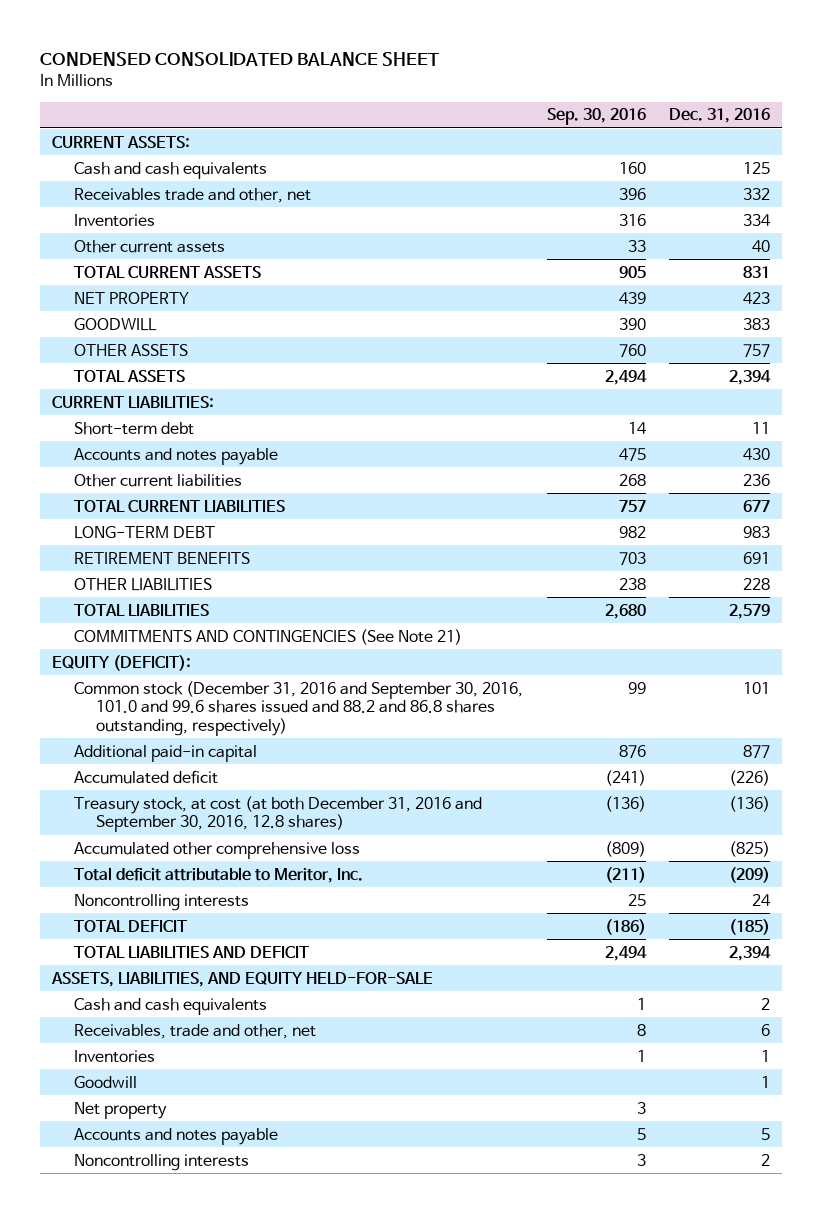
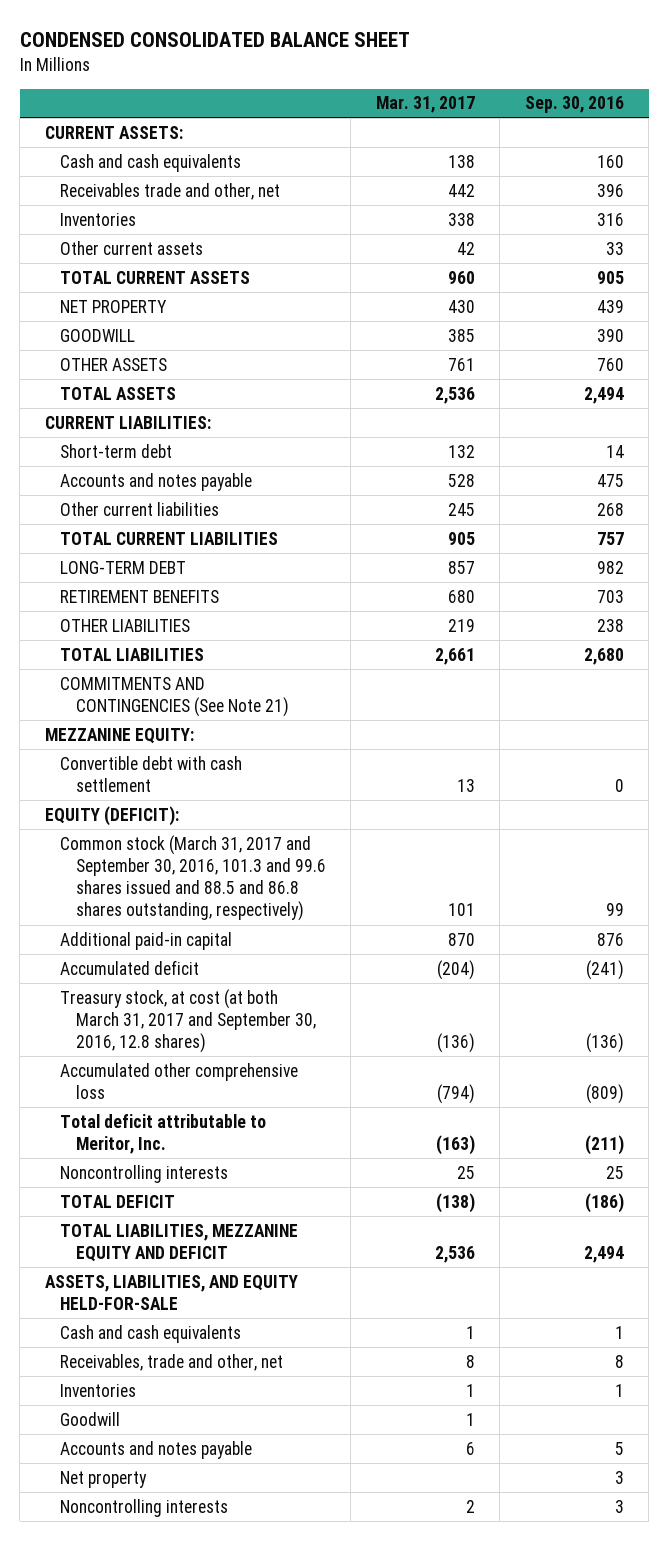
- | Sep. 30, 2016 | Dec. 31, 2016
+ | Mar. 31, 2017 | Sep. 30, 2016
+ MEZZANINE EQUITY:
+ Convertible debt with cash settlement | 13 | 0
- Common stock (December 31, 2016 and September 30, 2016, 101.0 and 99.6 shares issued and 88.2 and 86.8 shares outstanding, respectively) | 99 | 101
+ Common stock (March 31, 2017 and September 30, 2016, 101.3 and 99.6 shares issued and 88.5 and 86.8 shares outstanding, respectively) | 101 | 99
- Treasury stock, at cost (at both December 31, 2016 and September 30, 2016, 12.8 shares) | (136) | (136)
+ Treasury stock, at cost (at both March 31, 2017 and September 30, 2016, 12.8 shares) | (136) | (136)
- TOTAL LIABILITIES AND DEFICIT | 2,494 | 2,394
+ TOTAL LIABILITIES, MEZZANINE EQUITY AND DEFICIT | 2,536 | 2,494
moved down: Net property | | 3

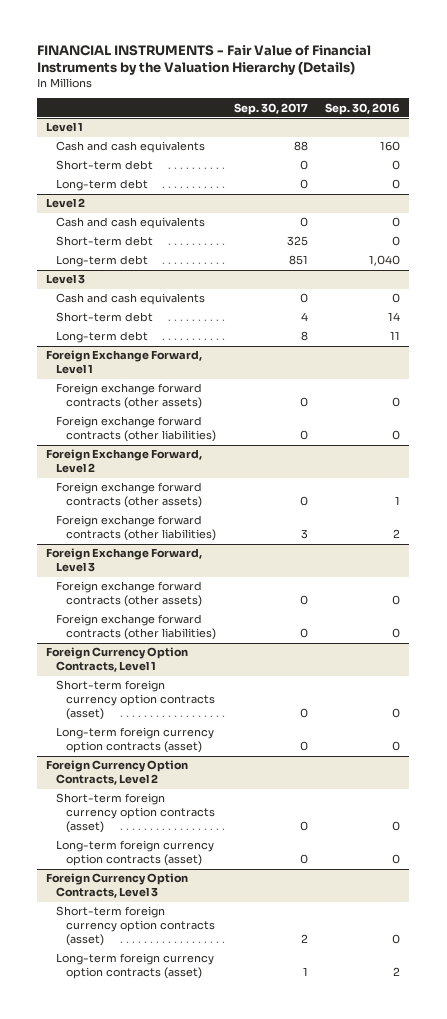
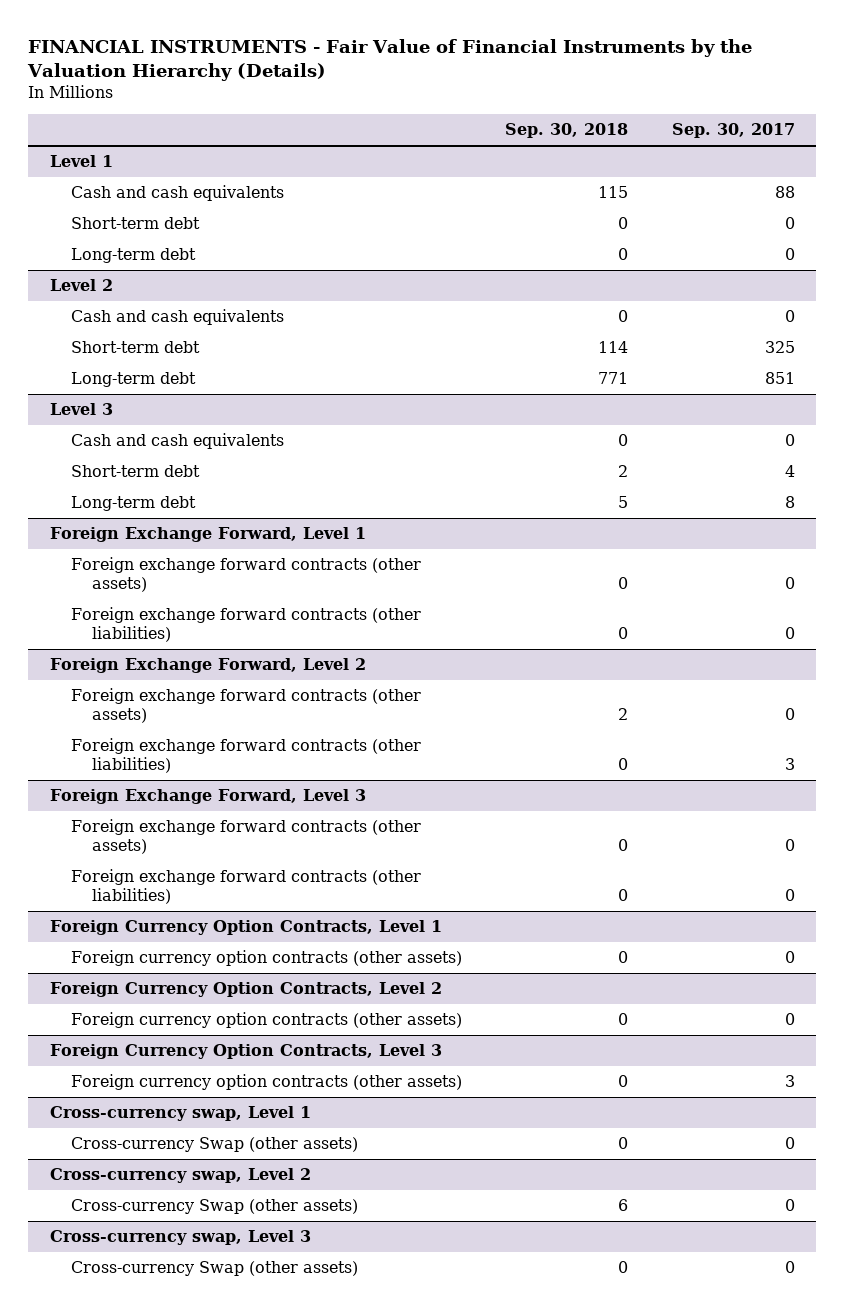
- | Sep. 30, 2017 | Sep. 30, 2016
+ | Sep. 30, 2018 | Sep. 30, 2017
@ Foreign Currency Option Contracts, Level 1
- Short-term foreign currency option contracts (asset) | 0 | 0
- Long-term foreign currency option contracts (asset) | 0 | 0
+ Foreign currency option contracts (other assets) | 0 | 0
@ Foreign Currency Option Contracts, Level 2
- Short-term foreign currency option contracts (asset) | 0 | 0
- Long-term foreign currency option contracts (asset) | 0 | 0
+ Foreign currency option contracts (other assets) | 0 | 0
@ Foreign Currency Option Contracts, Level 3
- Short-term foreign currency option contracts (asset) | 2 | 0
- Long-term foreign currency option contracts (asset) | 1 | 2
+ Foreign currency option contracts (other assets) | 0 | 3
+ Cross-currency swap, Level 1
+ Cross-currency Swap (other assets) | 0 | 0
+ Cross-currency swap, Level 2
+ Cross-currency Swap (other assets) | 6 | 0
+ Cross-currency swap, Level 3
+ Cross-currency Swap (other assets) | 0 | 0

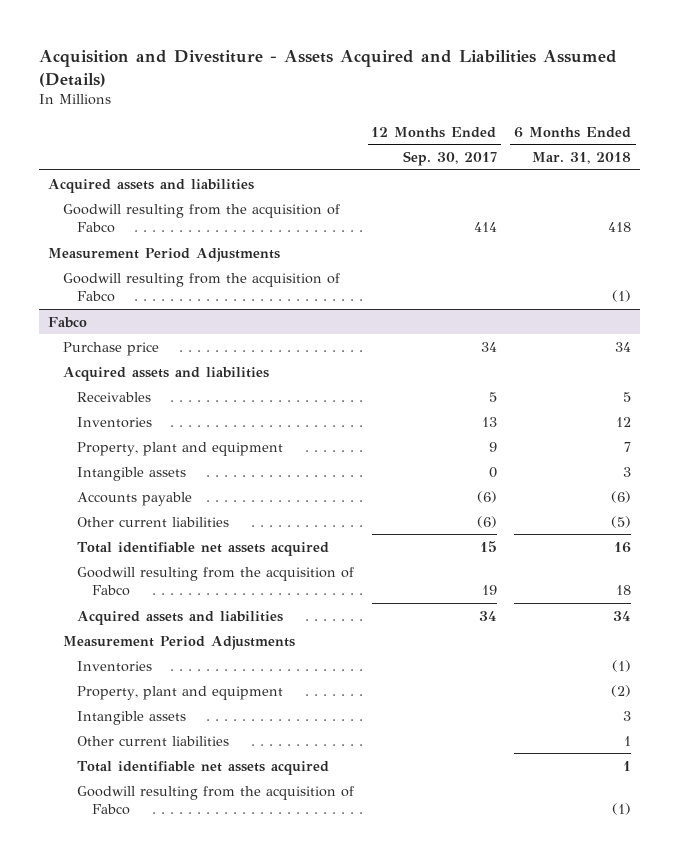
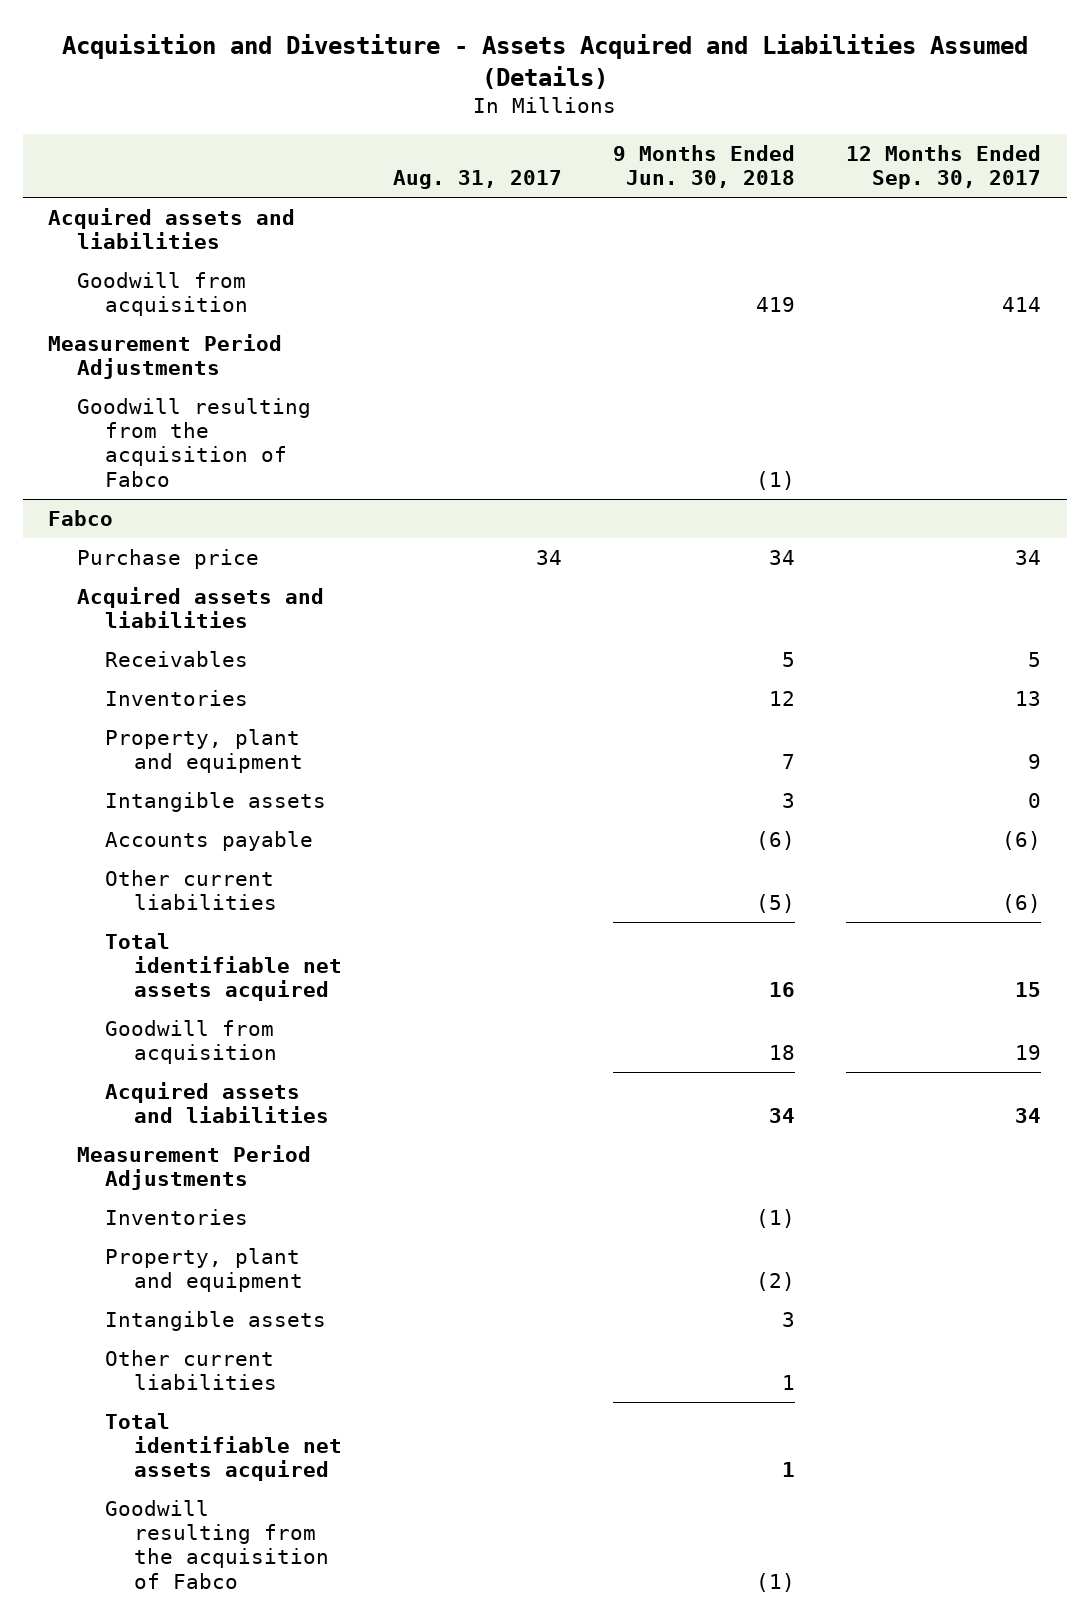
- | 12 Months Ended Sep. 30, 2017 | 6 Months Ended Mar. 31, 2018
+ | Aug. 31, 2017 | 9 Months Ended Jun. 30, 2018 | 12 Months Ended Sep. 30, 2017
- Goodwill resulting from the acquisition of Fabco | 414 | 418
+ Goodwill from acquisition | | 419 | 414
@ Fabco
- Goodwill resulting from the acquisition of Fabco | 19 | 18
+ Goodwill from acquisition | | 18 | 19

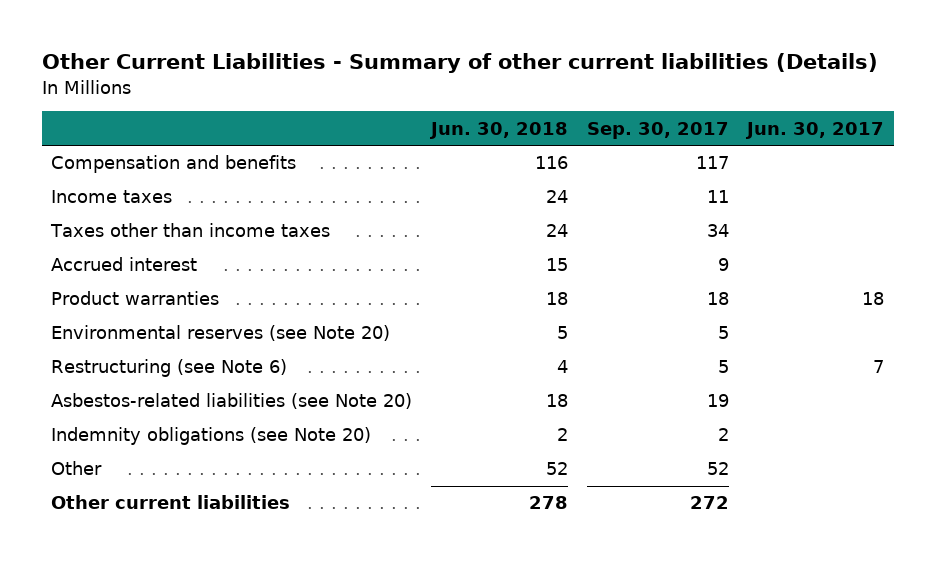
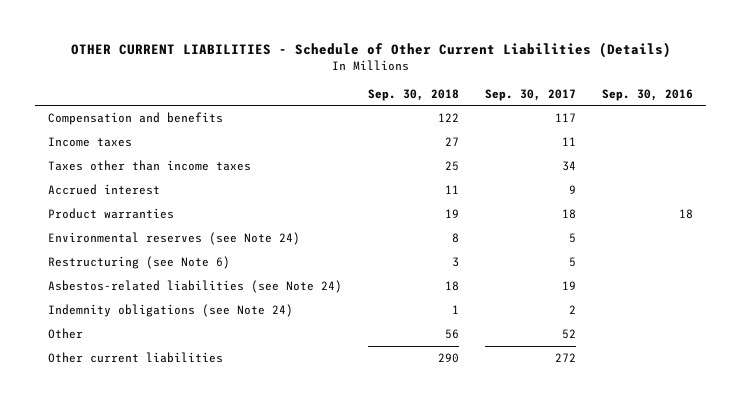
- Other Current Liabilities - Summary of other current liabilities (Details)
+ OTHER CURRENT LIABILITIES - Schedule of Other Current Liabilities (Details)
- | Jun. 30, 2018 | Sep. 30, 2017 | Jun. 30, 2017
+ | Sep. 30, 2018 | Sep. 30, 2017 | Sep. 30, 2016
- Environmental reserves (see Note 20) | 5 | 5 |
+ Environmental reserves (see Note 24) | 8 | 5 |
- Asbestos-related liabilities (see Note 20) | 18 | 19 |
- Indemnity obligations (see Note 20) | 2 | 2 |
+ Asbestos-related liabilities (see Note 24) | 18 | 19 |
+ Indemnity obligations (see Note 24) | 1 | 2 |

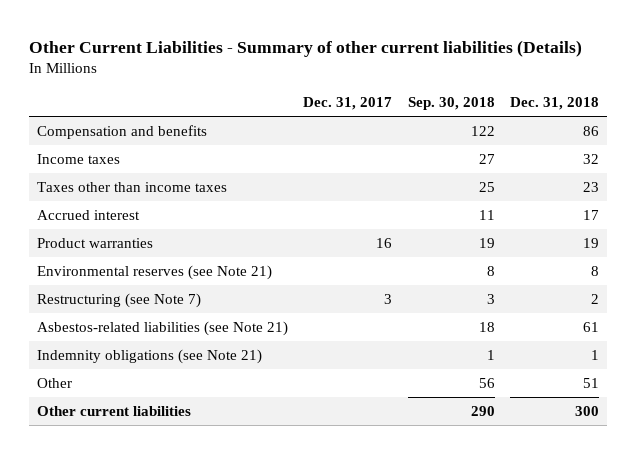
- OTHER CURRENT LIABILITIES - Schedule of Other Current Liabilities (Details)
+ Other Current Liabilities - Summary of other current liabilities (Details)
- | Sep. 30, 2018 | Sep. 30, 2017 | Sep. 30, 2016
+ | Dec. 31, 2017 | Sep. 30, 2018 | Dec. 31, 2018
- Environmental reserves (see Note 24) | 8 | 5 |
- Restructuring (see Note 6) | 3 | 5 |
- Asbestos-related liabilities (see Note 24) | 18 | 19 |
- Indemnity obligations (see Note 24) | 1 | 2 |
+ Environmental reserves (see Note 21) | | 8 | 8
+ Restructuring (see Note 7) | 3 | 3 | 2
+ Asbestos-related liabilities (see Note 21) | | 18 | 61
+ Indemnity obligations (see Note 21) | | 1 | 1

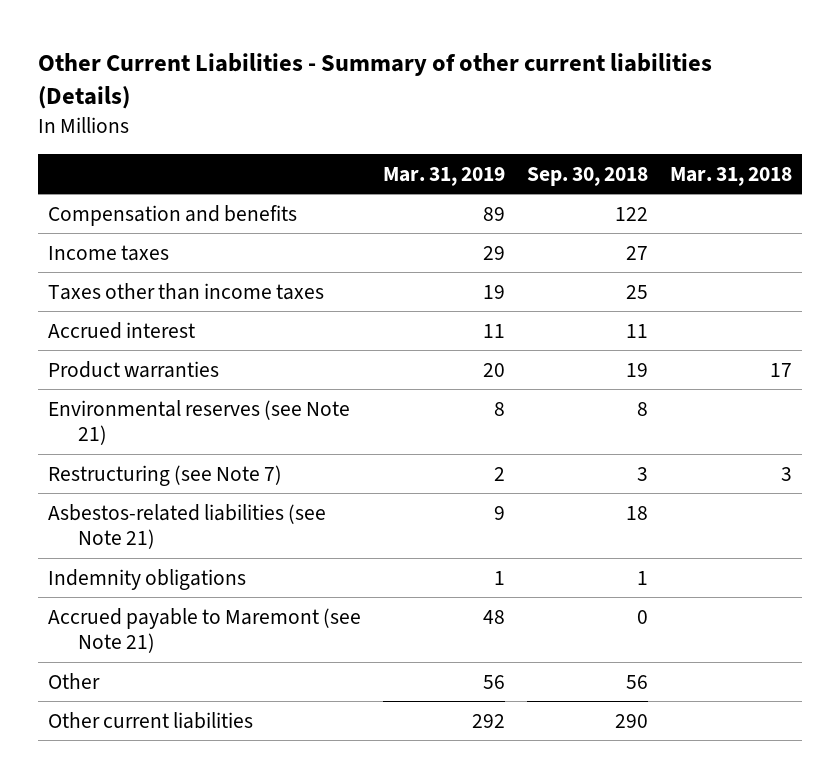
- | Dec. 31, 2017 | Sep. 30, 2018 | Dec. 31, 2018
+ | Mar. 31, 2019 | Sep. 30, 2018 | Mar. 31, 2018
- Indemnity obligations (see Note 21) | | 1 | 1
+ Indemnity obligations | 1 | 1 |
+ Accrued payable to Maremont (see Note 21) | 48 | 0 |

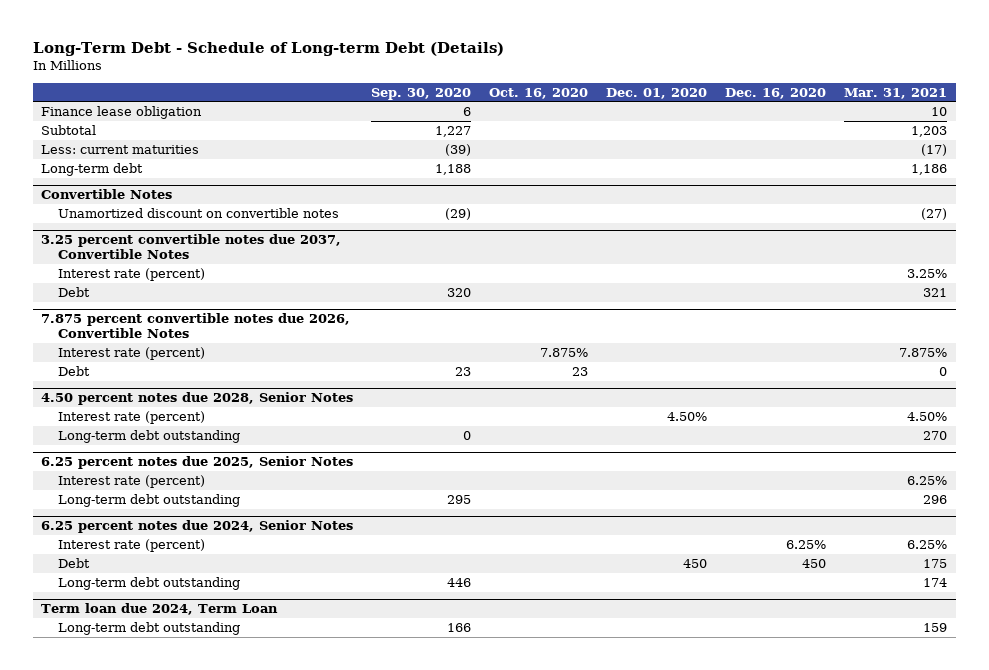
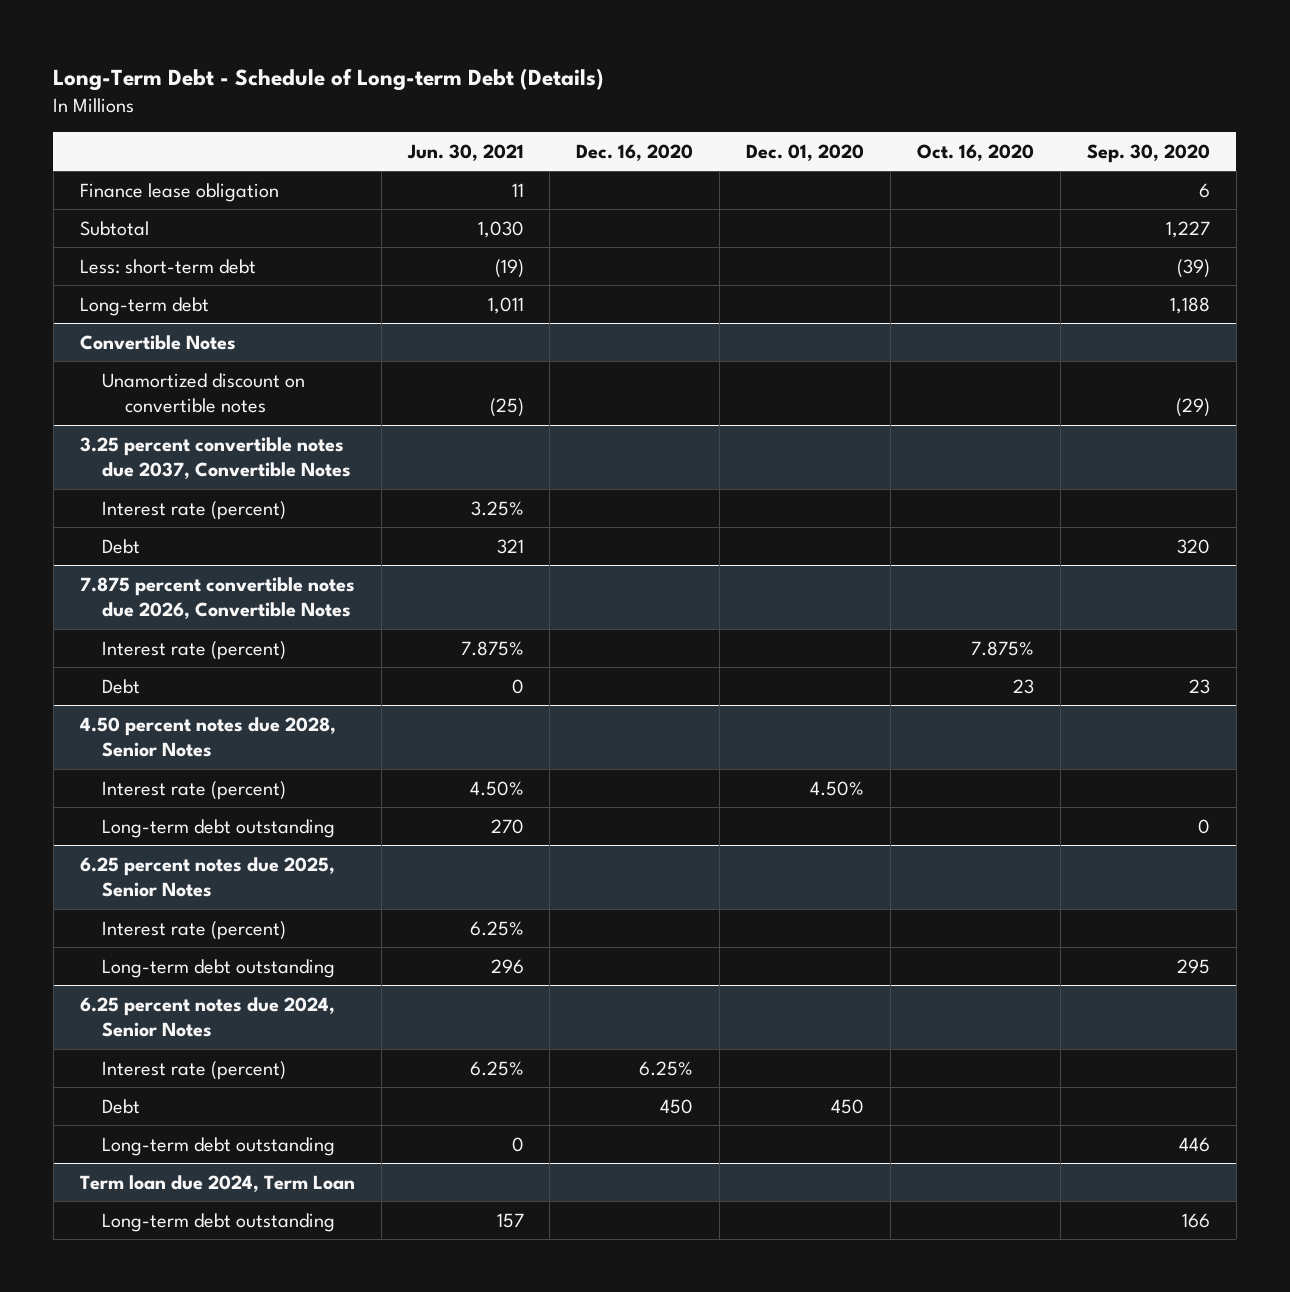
- | Sep. 30, 2020 | Oct. 16, 2020 | Dec. 01, 2020 | Dec. 16, 2020 | Mar. 31, 2021
+ | Jun. 30, 2021 | Dec. 16, 2020 | Dec. 01, 2020 | Oct. 16, 2020 | Sep. 30, 2020
- Less: current maturities | (39) | | | | (17)
+ Less: short-term debt | (19) | | | | (39)

